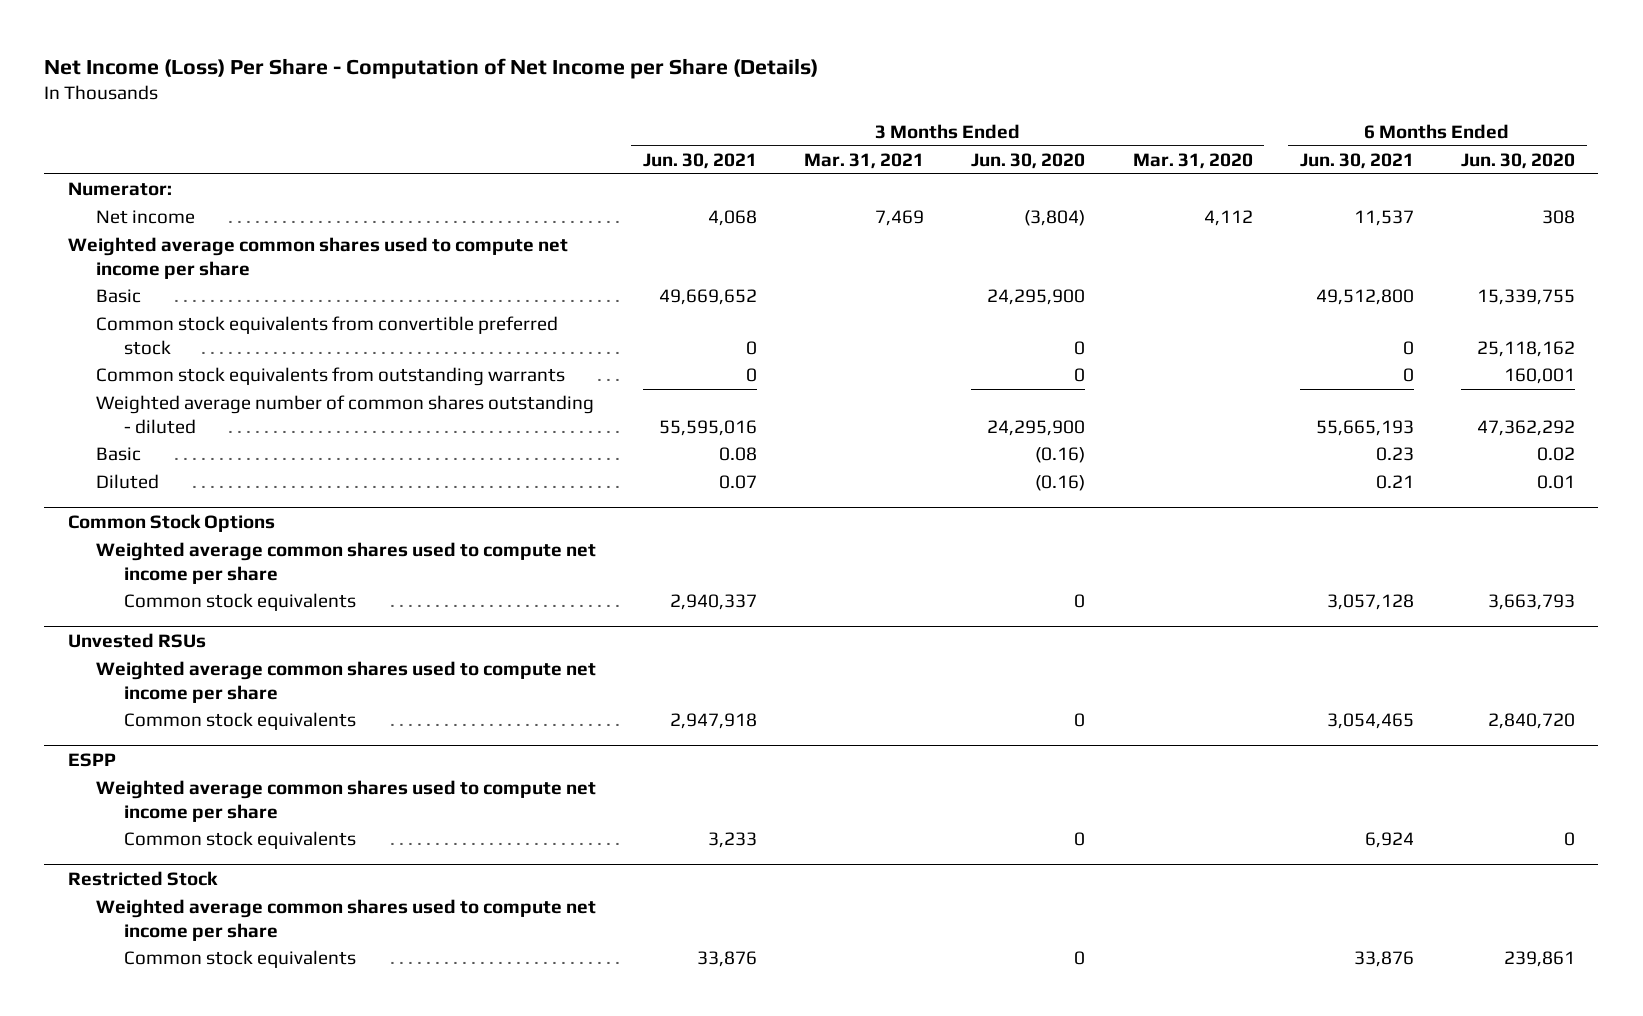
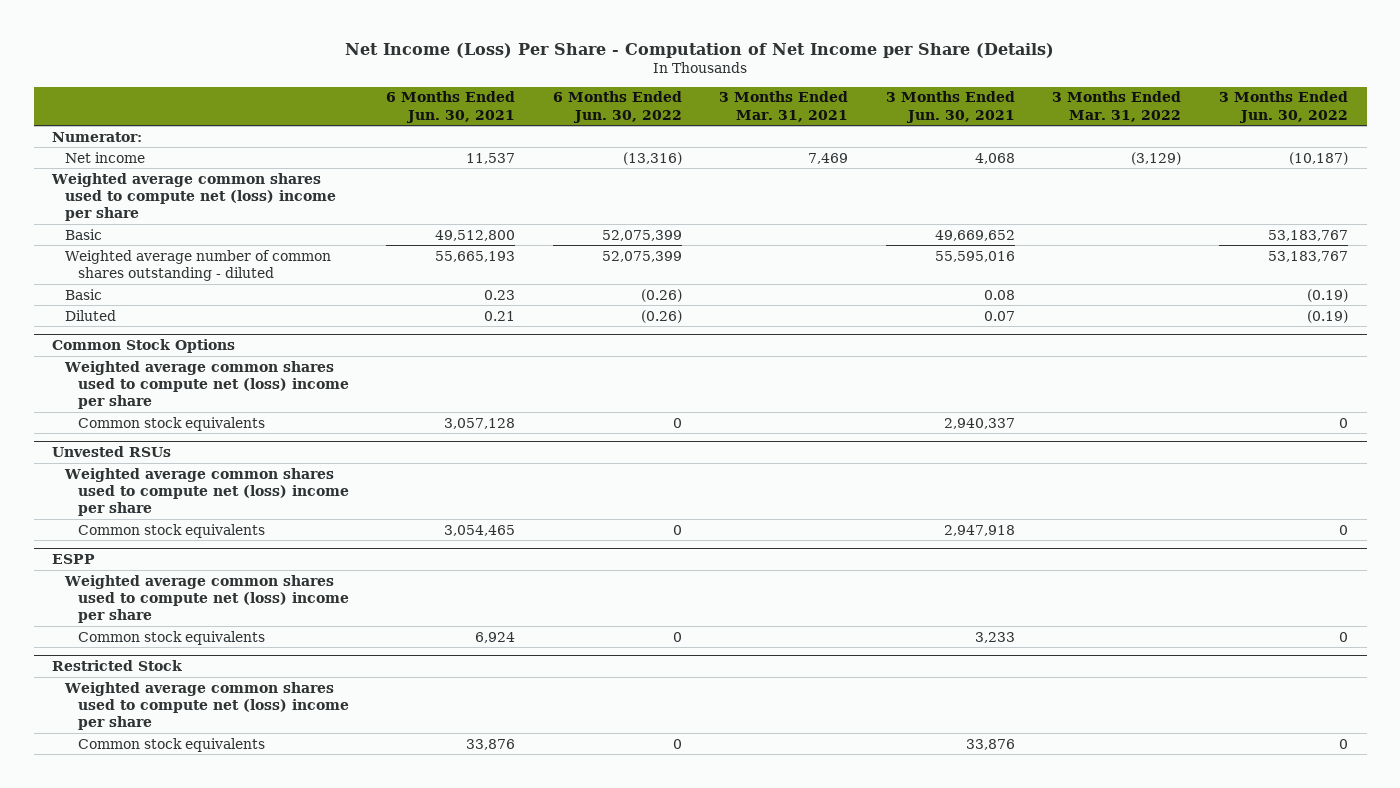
- | 3 Months Ended Jun. 30, 2021 | 3 Months Ended Mar. 31, 2021 | 3 Months Ended Jun. 30, 2020 | 3 Months Ended Mar. 31, 2020 | 6 Months Ended Jun. 30, 2021 | 6 Months Ended Jun. 30, 2020
+ | 6 Months Ended Jun. 30, 2021 | 6 Months Ended Jun. 30, 2022 | 3 Months Ended Mar. 31, 2021 | 3 Months Ended Jun. 30, 2021 | 3 Months Ended Mar. 31, 2022 | 3 Months Ended Jun. 30, 2022
- Weighted average common shares used to compute net income per share
+ Weighted average common shares used to compute net (loss) income per share
- Common stock equivalents from convertible preferred stock | 0 | | 0 | | 0 | 25,118,162
- Common stock equivalents from outstanding warrants | 0 | | 0 | | 0 | 160,001
@ Common Stock Options
- Weighted average common shares used to compute net income per share
+ Weighted average common shares used to compute net (loss) income per share
@ Unvested RSUs
- Weighted average common shares used to compute net income per share
+ Weighted average common shares used to compute net (loss) income per share
@ ESPP
- Weighted average common shares used to compute net income per share
+ Weighted average common shares used to compute net (loss) income per share
@ Restricted Stock
- Weighted average common shares used to compute net income per share
+ Weighted average common shares used to compute net (loss) income per share

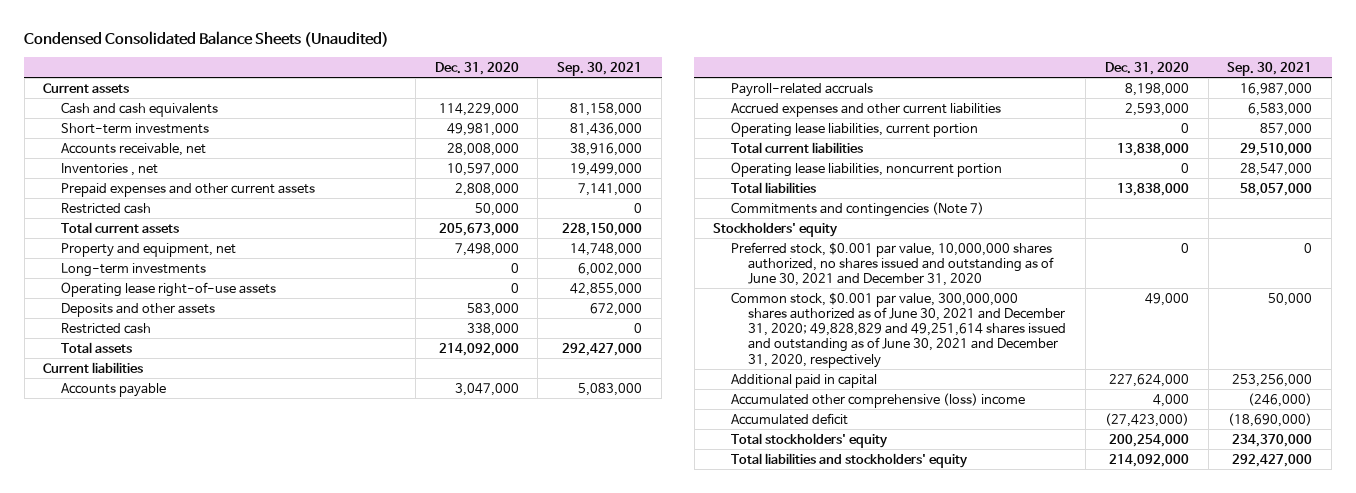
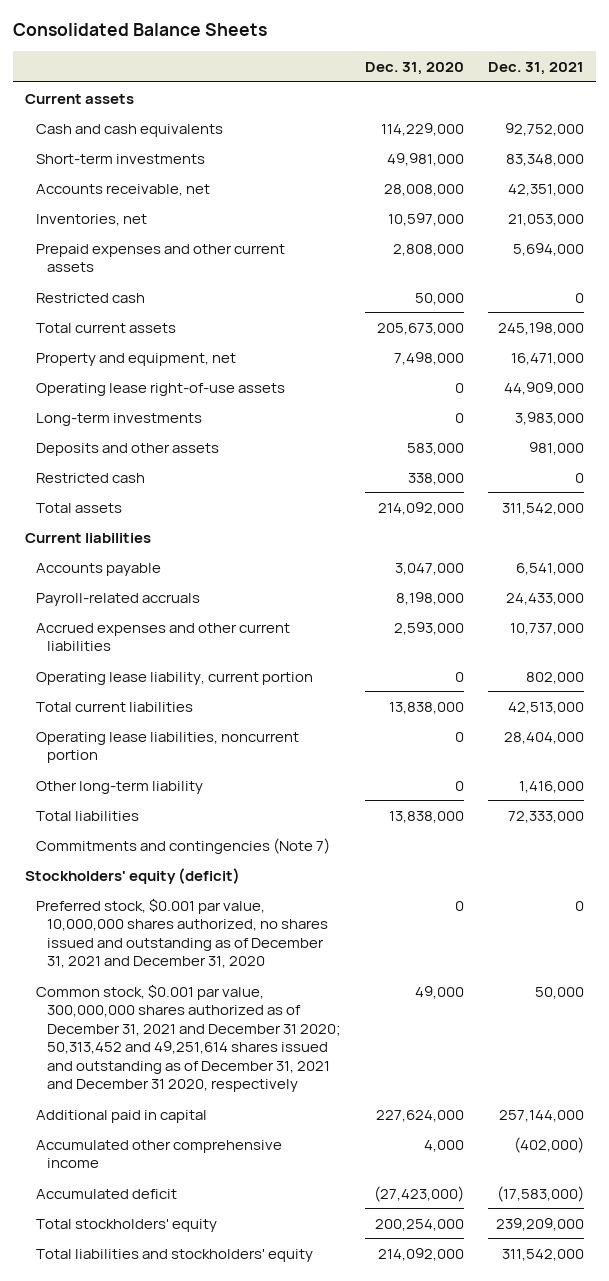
- Condensed Consolidated Balance Sheets (Unaudited)
+ Consolidated Balance Sheets
- | Dec. 31, 2020 | Sep. 30, 2021
+ | Dec. 31, 2020 | Dec. 31, 2021
- Inventories , net | 10,597,000 | 19,499,000
+ Inventories, net | 10,597,000 | 21,053,000
moved down: Long-term investments | 0 | 3,983,000
- Operating lease liabilities, current portion | 0 | 857,000
+ Operating lease liability, current portion | 0 | 802,000
+ Other long-term liability | 0 | 1,416,000
- Stockholders' equity
- Preferred stock, $0.001 par value, 10,000,000 shares authorized, no shares issued and outstanding as of June 30, 2021 and December 31, 2020 | 0 | 0
- Common stock, $0.001 par value, 300,000,000 shares authorized as of June 30, 2021 and December 31, 2020; 49,828,829 and 49,251,614 shares issued and outstanding as of June 30, 2021 and December 31, 2020, respectively | 49,000 | 50,000
+ Stockholders' equity (deficit)
+ Preferred stock, $0.001 par value, 10,000,000 shares authorized, no shares issued and outstanding as of December 31, 2021 and December 31, 2020 | 0 | 0
+ Common stock, $0.001 par value, 300,000,000 shares authorized as of December 31, 2021 and December 31 2020; 50,313,452 and 49,251,614 shares issued and outstanding as of December 31, 2021 and December 31 2020, respectively | 49,000 | 50,000
- Accumulated other comprehensive (loss) income | 4,000 | (246,000)
+ Accumulated other comprehensive income | 4,000 | (402,000)

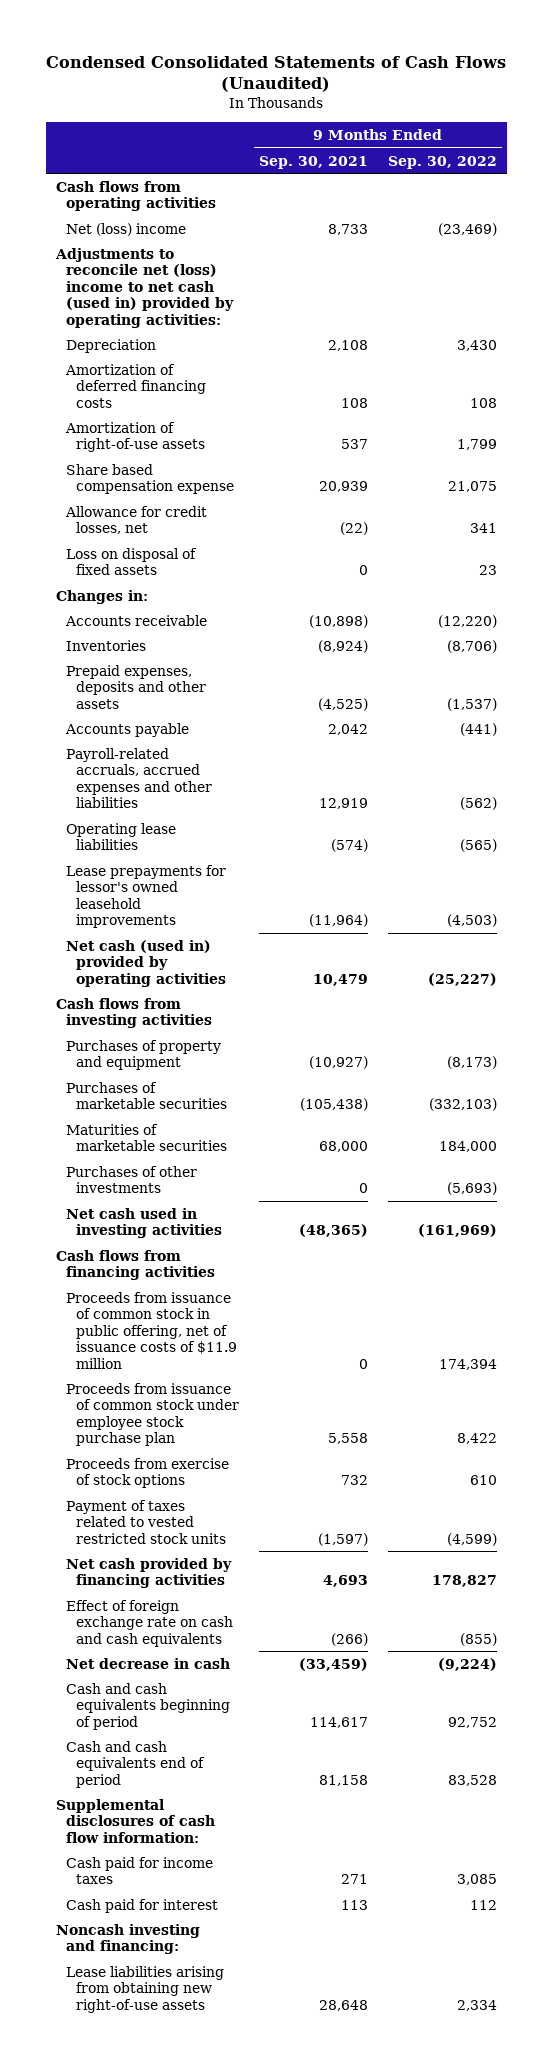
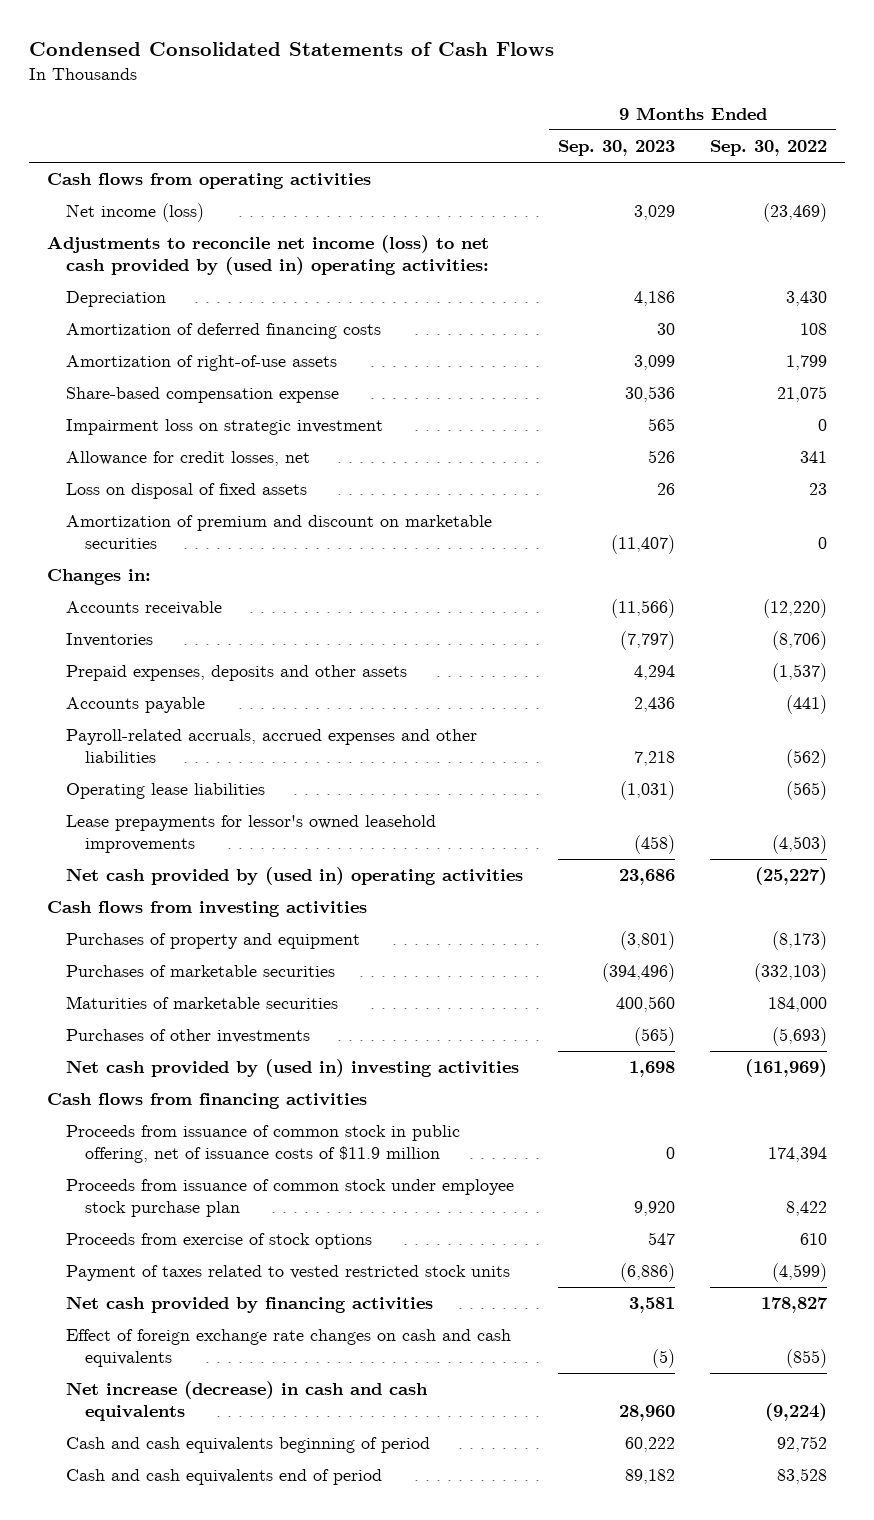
- Condensed Consolidated Statements of Cash Flows (Unaudited)
+ Condensed Consolidated Statements of Cash Flows
- | 9 Months Ended Sep. 30, 2021 | 9 Months Ended Sep. 30, 2022
+ | 9 Months Ended Sep. 30, 2023 | 9 Months Ended Sep. 30, 2022
- Net (loss) income | 8,733 | (23,469)
- Adjustments to reconcile net (loss) income to net cash (used in) provided by operating activities:
+ Net income (loss) | 3,029 | (23,469)
+ Adjustments to reconcile net income (loss) to net cash provided by (used in) operating activities:
- Share based compensation expense | 20,939 | 21,075
+ Share-based compensation expense | 30,536 | 21,075
+ Impairment loss on strategic investment | 565 | 0
+ Amortization of premium and discount on marketable securities | (11,407) | 0
- Net cash (used in) provided by operating activities | 10,479 | (25,227)
+ Net cash provided by (used in) operating activities | 23,686 | (25,227)
- Net cash used in investing activities | (48,365) | (161,969)
+ Net cash provided by (used in) investing activities | 1,698 | (161,969)
- Effect of foreign exchange rate on cash and cash equivalents | (266) | (855)
- Net decrease in cash | (33,459) | (9,224)
+ Effect of foreign exchange rate changes on cash and cash equivalents | (5) | (855)
+ Net increase (decrease) in cash and cash equivalents | 28,960 | (9,224)
- Supplemental disclosures of cash flow information:
- Cash paid for income taxes | 271 | 3,085
- Cash paid for interest | 113 | 112
- Noncash investing and financing:
- Lease liabilities arising from obtaining new right-of-use assets | 28,648 | 2,334

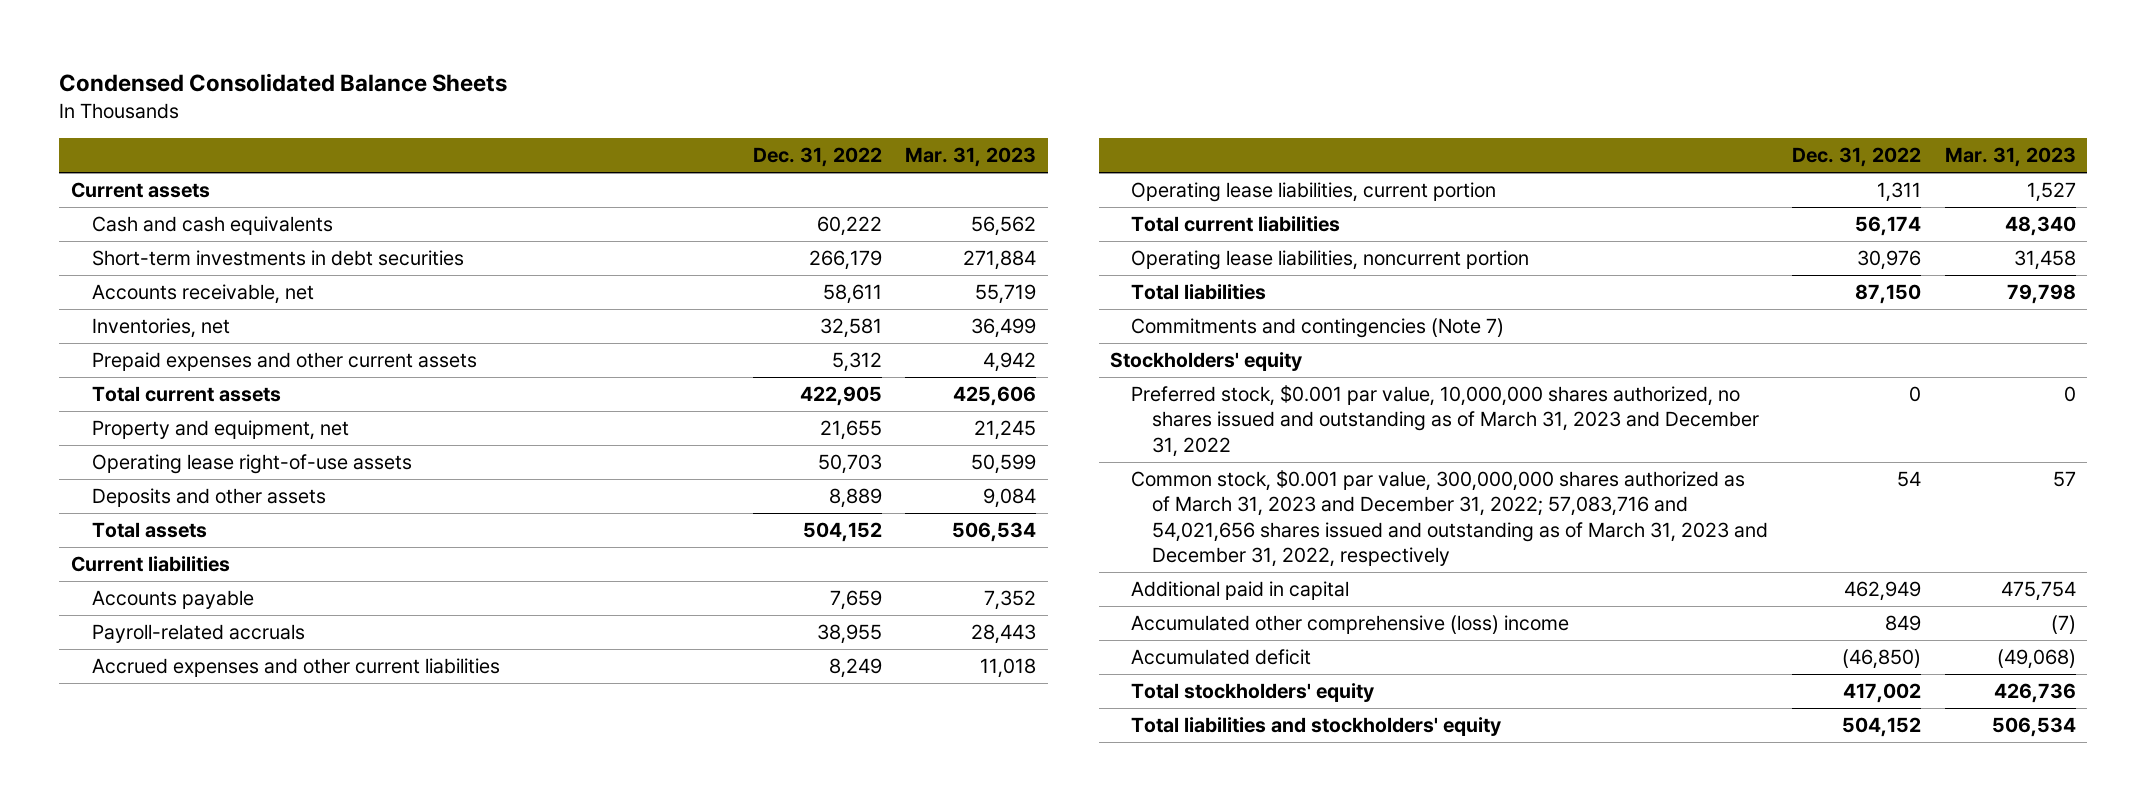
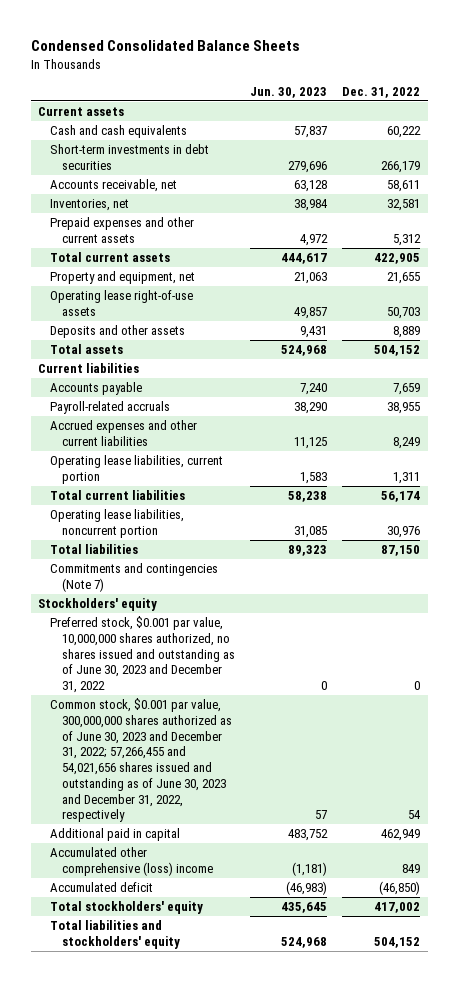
- | Dec. 31, 2022 | Mar. 31, 2023
+ | Jun. 30, 2023 | Dec. 31, 2022
- Preferred stock, $0.001 par value, 10,000,000 shares authorized, no shares issued and outstanding as of March 31, 2023 and December 31, 2022 | 0 | 0
- Common stock, $0.001 par value, 300,000,000 shares authorized as of March 31, 2023 and December 31, 2022; 57,083,716 and 54,021,656 shares issued and outstanding as of March 31, 2023 and December 31, 2022, respectively | 54 | 57
+ Preferred stock, $0.001 par value, 10,000,000 shares authorized, no shares issued and outstanding as of June 30, 2023 and December 31, 2022 | 0 | 0
+ Common stock, $0.001 par value, 300,000,000 shares authorized as of June 30, 2023 and December 31, 2022; 57,266,455 and 54,021,656 shares issued and outstanding as of June 30, 2023 and December 31, 2022, respectively | 57 | 54

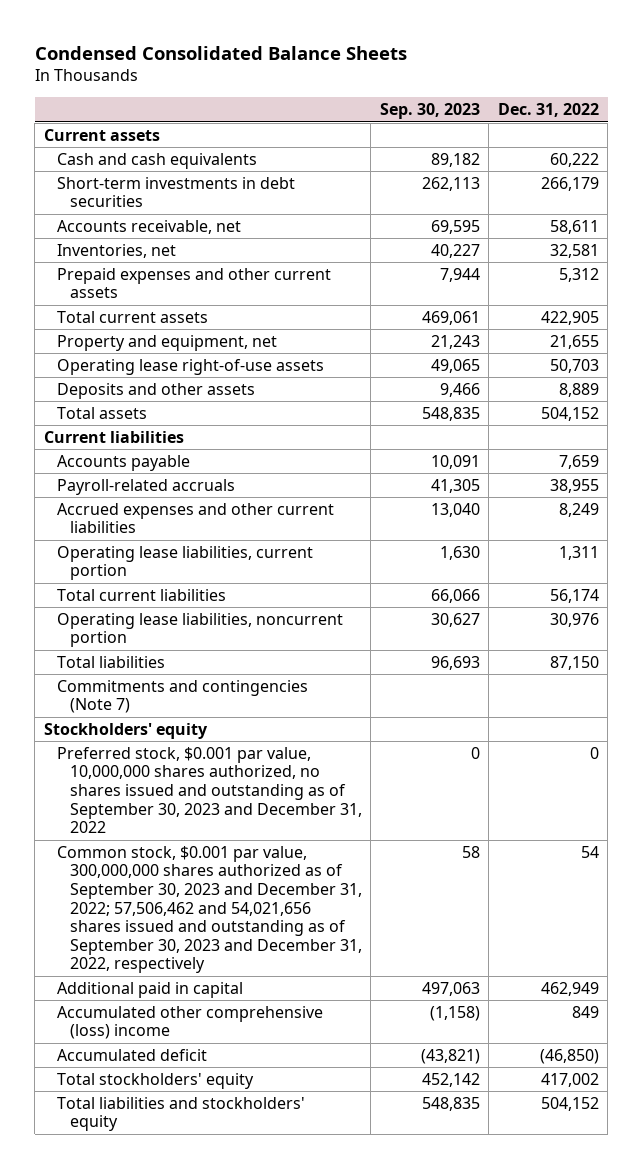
- | Jun. 30, 2023 | Dec. 31, 2022
+ | Sep. 30, 2023 | Dec. 31, 2022
- Preferred stock, $0.001 par value, 10,000,000 shares authorized, no shares issued and outstanding as of June 30, 2023 and December 31, 2022 | 0 | 0
- Common stock, $0.001 par value, 300,000,000 shares authorized as of June 30, 2023 and December 31, 2022; 57,266,455 and 54,021,656 shares issued and outstanding as of June 30, 2023 and December 31, 2022, respectively | 57 | 54
+ Preferred stock, $0.001 par value, 10,000,000 shares authorized, no shares issued and outstanding as of September 30, 2023 and December 31, 2022 | 0 | 0
+ Common stock, $0.001 par value, 300,000,000 shares authorized as of September 30, 2023 and December 31, 2022; 57,506,462 and 54,021,656 shares issued and outstanding as of September 30, 2023 and December 31, 2022, respectively | 58 | 54

